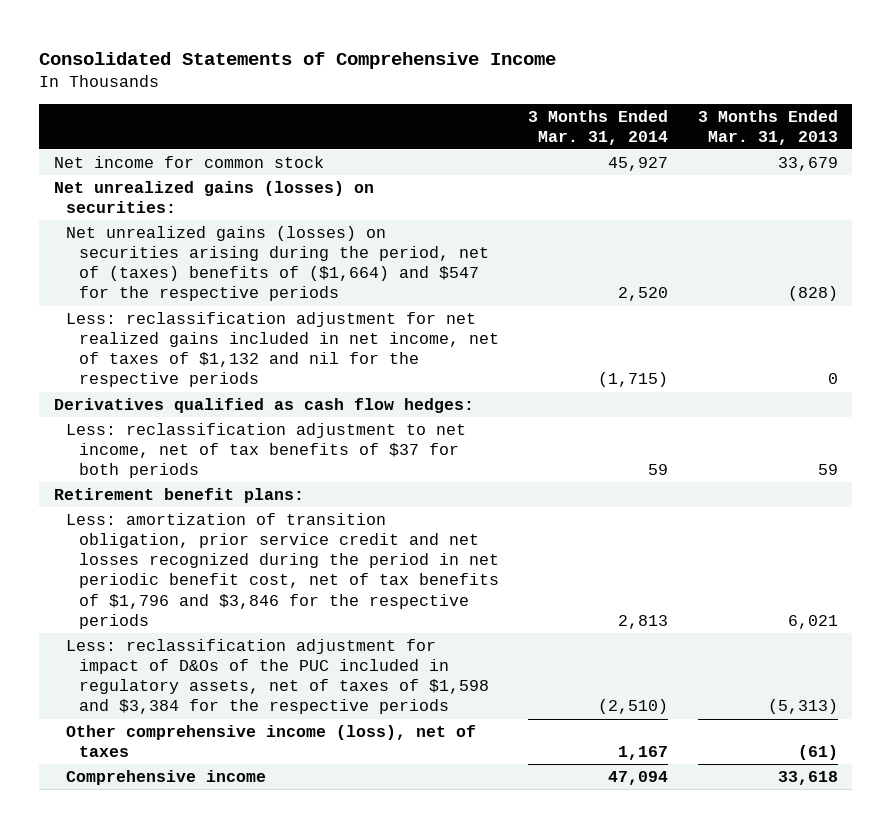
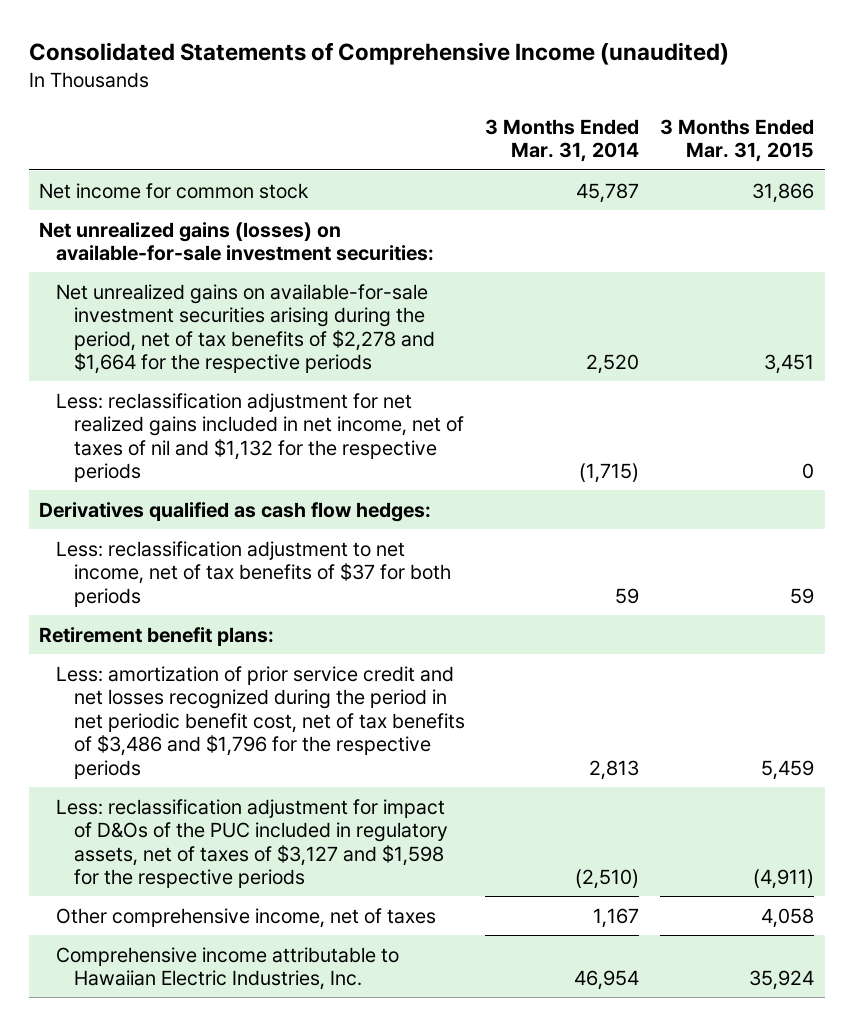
- Consolidated Statements of Comprehensive Income
+ Consolidated Statements of Comprehensive Income (unaudited)
- | 3 Months Ended Mar. 31, 2014 | 3 Months Ended Mar. 31, 2013
+ | 3 Months Ended Mar. 31, 2014 | 3 Months Ended Mar. 31, 2015
- Net income for common stock | 45,927 | 33,679
- Net unrealized gains (losses) on securities:
- Net unrealized gains (losses) on securities arising during the period, net of (taxes) benefits of ($1,664) and $547 for the respective periods | 2,520 | (828)
- Less: reclassification adjustment for net realized gains included in net income, net of taxes of $1,132 and nil for the respective periods | (1,715) | 0
+ Net income for common stock | 45,787 | 31,866
+ Net unrealized gains (losses) on available-for-sale investment securities:
+ Net unrealized gains on available-for-sale investment securities arising during the period, net of tax benefits of $2,278 and $1,664 for the respective periods | 2,520 | 3,451
+ Less: reclassification adjustment for net realized gains included in net income, net of taxes of nil and $1,132 for the respective periods | (1,715) | 0
- Less: amortization of transition obligation, prior service credit and net losses recognized during the period in net periodic benefit cost, net of tax benefits of $1,796 and $3,846 for the respective periods | 2,813 | 6,021
- Less: reclassification adjustment for impact of D&Os of the PUC included in regulatory assets, net of taxes of $1,598 and $3,384 for the respective periods | (2,510) | (5,313)
- Other comprehensive income (loss), net of taxes | 1,167 | (61)
- Comprehensive income | 47,094 | 33,618
+ Less: amortization of prior service credit and net losses recognized during the period in net periodic benefit cost, net of tax benefits of $3,486 and $1,796 for the respective periods | 2,813 | 5,459
+ Less: reclassification adjustment for impact of D&Os of the PUC included in regulatory assets, net of taxes of $3,127 and $1,598 for the respective periods | (2,510) | (4,911)
+ Other comprehensive income, net of taxes | 1,167 | 4,058
+ Comprehensive income attributable to Hawaiian Electric Industries, Inc. | 46,954 | 35,924

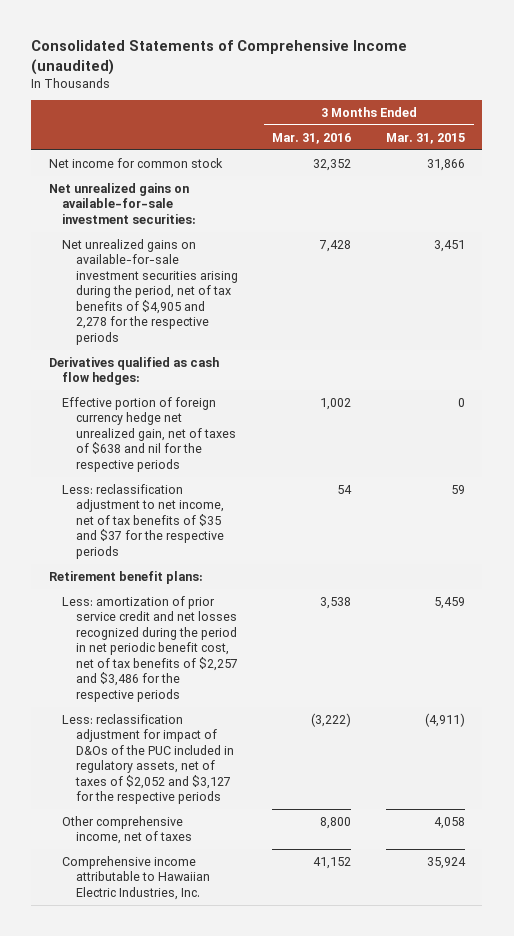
- | 3 Months Ended Mar. 31, 2014 | 3 Months Ended Mar. 31, 2015
+ | 3 Months Ended Mar. 31, 2016 | 3 Months Ended Mar. 31, 2015
- Net unrealized gains (losses) on available-for-sale investment securities:
- Net unrealized gains on available-for-sale investment securities arising during the period, net of tax benefits of $2,278 and $1,664 for the respective periods | 2,520 | 3,451
- Less: reclassification adjustment for net realized gains included in net income, net of taxes of nil and $1,132 for the respective periods | (1,715) | 0
+ Net unrealized gains on available-for-sale investment securities:
+ Net unrealized gains on available-for-sale investment securities arising during the period, net of tax benefits of $4,905 and 2,278 for the respective periods | 7,428 | 3,451
- Less: reclassification adjustment to net income, net of tax benefits of $37 for both periods | 59 | 59
+ Effective portion of foreign currency hedge net unrealized gain, net of taxes of $638 and nil for the respective periods | 1,002 | 0
+ Less: reclassification adjustment to net income, net of tax benefits of $35 and $37 for the respective periods | 54 | 59
- Less: amortization of prior service credit and net losses recognized during the period in net periodic benefit cost, net of tax benefits of $3,486 and $1,796 for the respective periods | 2,813 | 5,459
- Less: reclassification adjustment for impact of D&Os of the PUC included in regulatory assets, net of taxes of $3,127 and $1,598 for the respective periods | (2,510) | (4,911)
+ Less: amortization of prior service credit and net losses recognized during the period in net periodic benefit cost, net of tax benefits of $2,257 and $3,486 for the respective periods | 3,538 | 5,459
+ Less: reclassification adjustment for impact of D&Os of the PUC included in regulatory assets, net of taxes of $2,052 and $3,127 for the respective periods | (3,222) | (4,911)

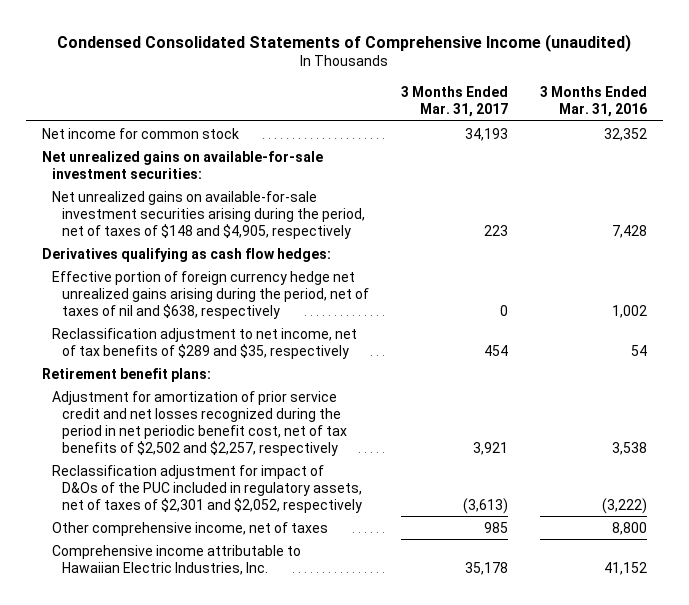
- Consolidated Statements of Comprehensive Income (unaudited)
+ Condensed Consolidated Statements of Comprehensive Income (unaudited)
- | 3 Months Ended Mar. 31, 2016 | 3 Months Ended Mar. 31, 2015
+ | 3 Months Ended Mar. 31, 2017 | 3 Months Ended Mar. 31, 2016
- Net unrealized gains on available-for-sale investment securities arising during the period, net of tax benefits of $4,905 and 2,278 for the respective periods | 7,428 | 3,451
- Derivatives qualified as cash flow hedges:
- Effective portion of foreign currency hedge net unrealized gain, net of taxes of $638 and nil for the respective periods | 1,002 | 0
- Less: reclassification adjustment to net income, net of tax benefits of $35 and $37 for the respective periods | 54 | 59
+ Net unrealized gains on available-for-sale investment securities arising during the period, net of taxes of $148 and $4,905, respectively | 223 | 7,428
+ Derivatives qualifying as cash flow hedges:
+ Effective portion of foreign currency hedge net unrealized gains arising during the period, net of taxes of nil and $638, respectively | 0 | 1,002
+ Reclassification adjustment to net income, net of tax benefits of $289 and $35, respectively | 454 | 54
- Less: amortization of prior service credit and net losses recognized during the period in net periodic benefit cost, net of tax benefits of $2,257 and $3,486 for the respective periods | 3,538 | 5,459
- Less: reclassification adjustment for impact of D&Os of the PUC included in regulatory assets, net of taxes of $2,052 and $3,127 for the respective periods | (3,222) | (4,911)
+ Adjustment for amortization of prior service credit and net losses recognized during the period in net periodic benefit cost, net of tax benefits of $2,502 and $2,257, respectively | 3,921 | 3,538
+ Reclassification adjustment for impact of D&Os of the PUC included in regulatory assets, net of taxes of $2,301 and $2,052, respectively | (3,613) | (3,222)

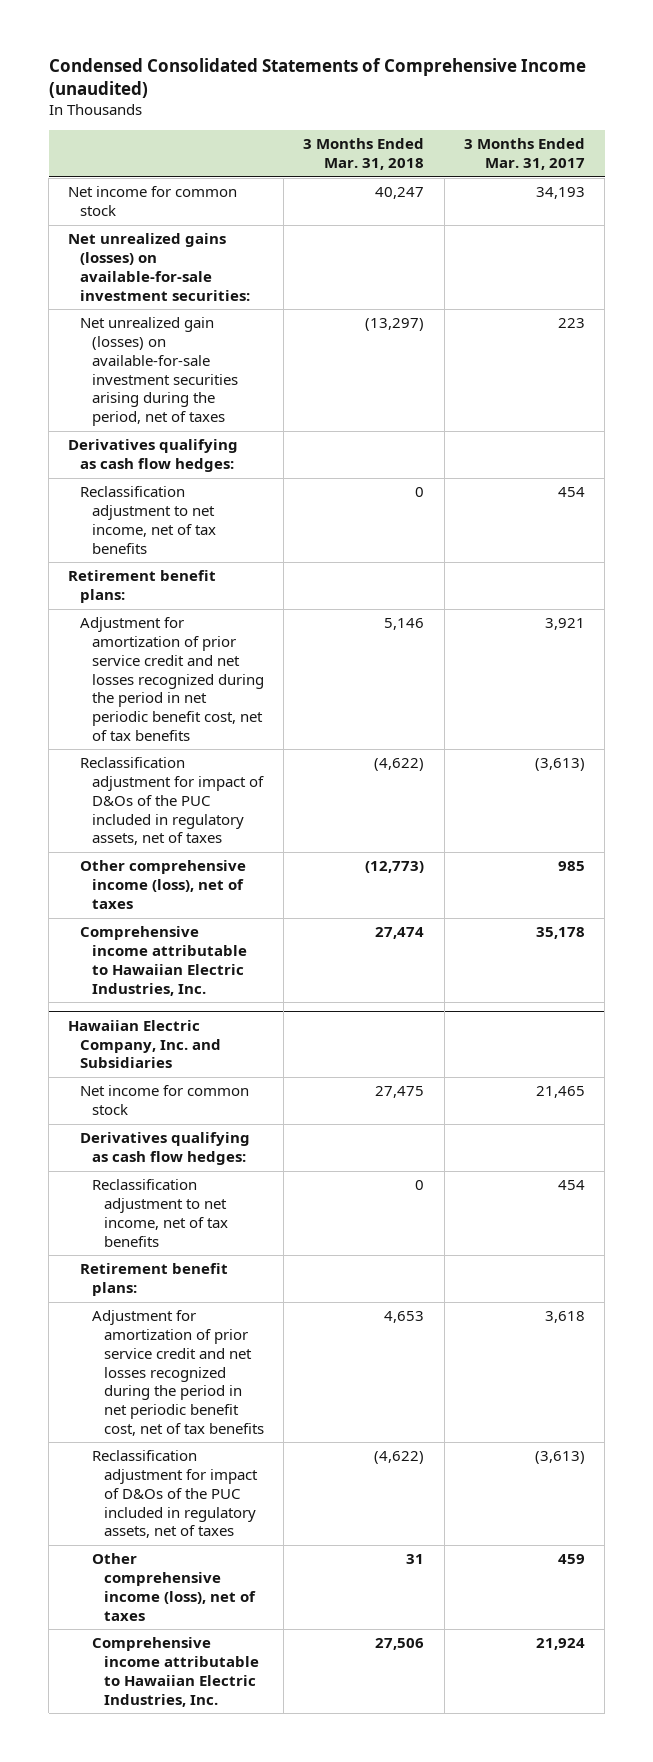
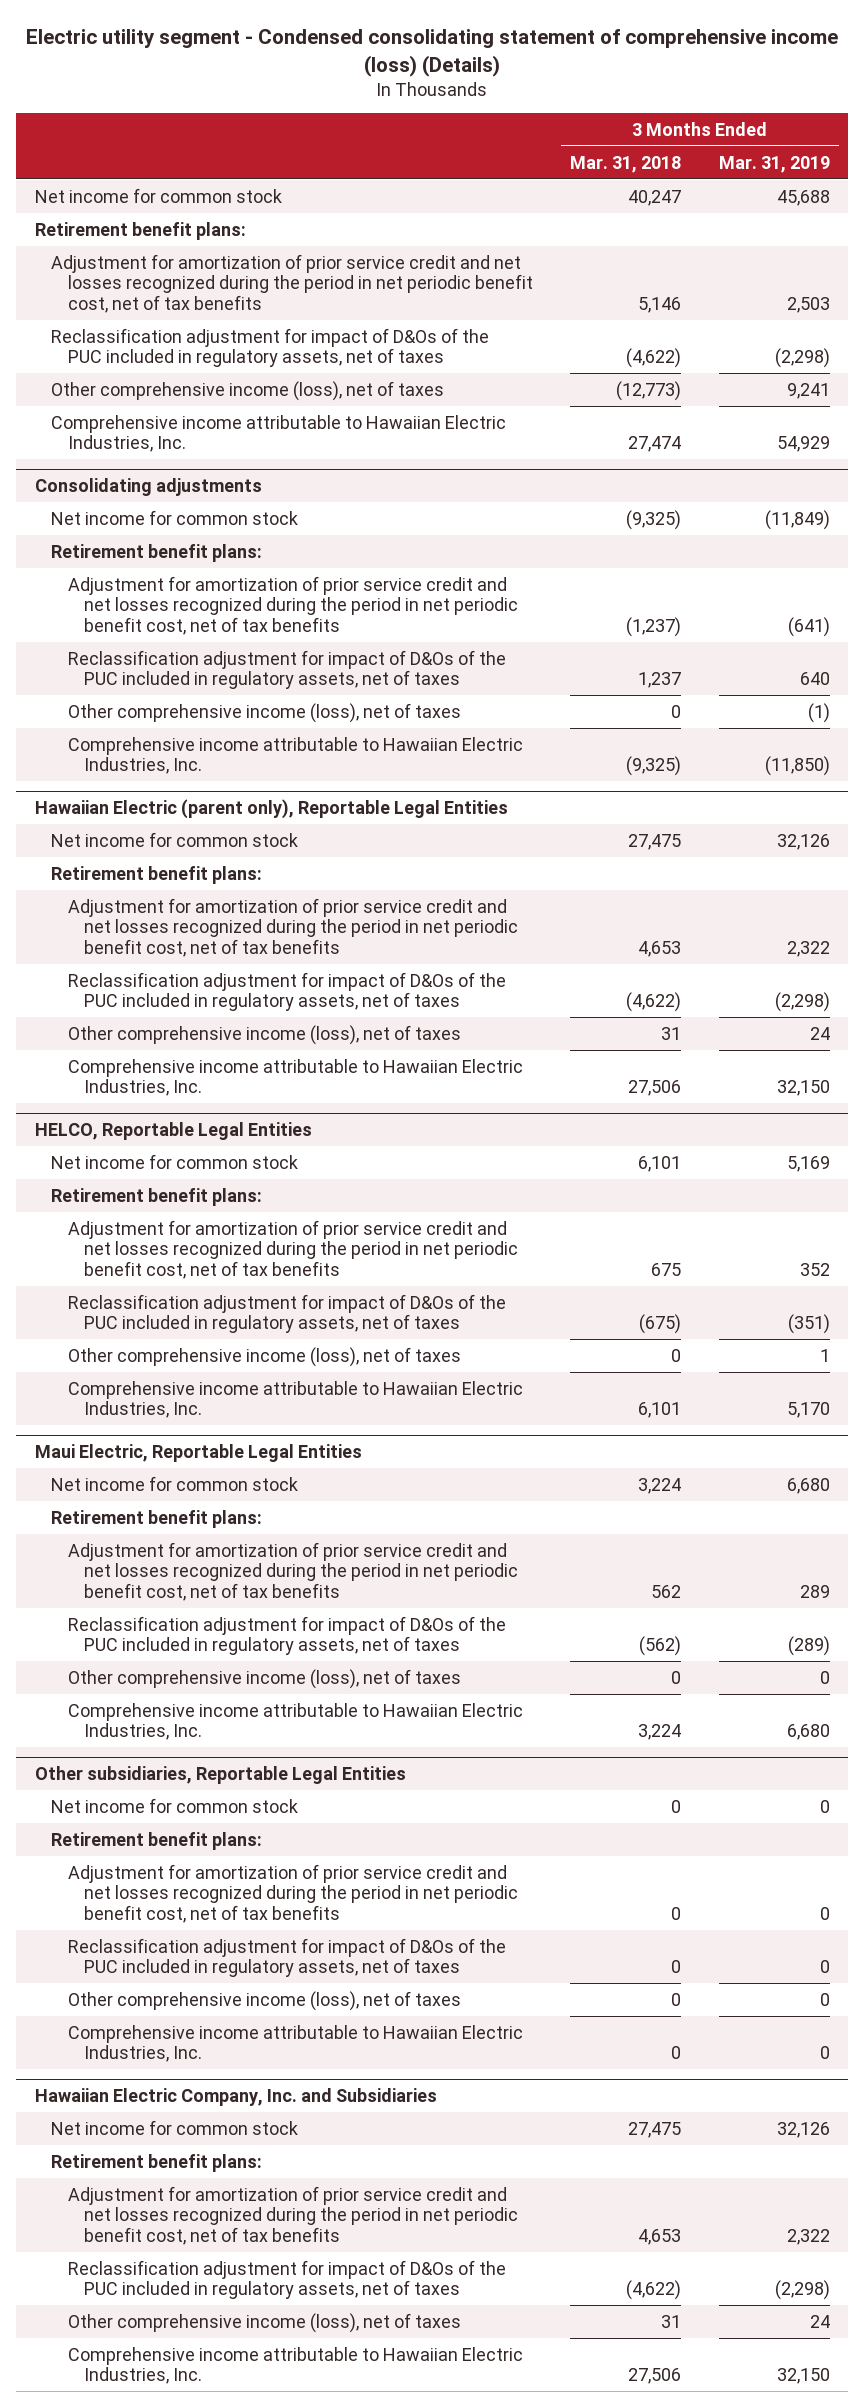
- Condensed Consolidated Statements of Comprehensive Income (unaudited)
+ Electric utility segment - Condensed consolidating statement of comprehensive income (loss) (Details)
- | 3 Months Ended Mar. 31, 2018 | 3 Months Ended Mar. 31, 2017
+ | 3 Months Ended Mar. 31, 2018 | 3 Months Ended Mar. 31, 2019
- Net unrealized gains (losses) on available-for-sale investment securities:
- Net unrealized gain (losses) on available-for-sale investment securities arising during the period, net of taxes | (13,297) | 223
- Derivatives qualifying as cash flow hedges:
- Reclassification adjustment to net income, net of tax benefits | 0 | 454
+ Consolidating adjustments
+ Net income for common stock | (9,325) | (11,849)
+ Retirement benefit plans:
+ Adjustment for amortization of prior service credit and net losses recognized during the period in net periodic benefit cost, net of tax benefits | (1,237) | (641)
+ Reclassification adjustment for impact of D&Os of the PUC included in regulatory assets, net of taxes | 1,237 | 640
+ Other comprehensive income (loss), net of taxes | 0 | (1)
+ Comprehensive income attributable to Hawaiian Electric Industries, Inc. | (9,325) | (11,850)
+ Hawaiian Electric (parent only), Reportable Legal Entities
+ Net income for common stock | 27,475 | 32,126
+ Retirement benefit plans:
+ Adjustment for amortization of prior service credit and net losses recognized during the period in net periodic benefit cost, net of tax benefits | 4,653 | 2,322
+ Reclassification adjustment for impact of D&Os of the PUC included in regulatory assets, net of taxes | (4,622) | (2,298)
+ Other comprehensive income (loss), net of taxes | 31 | 24
+ Comprehensive income attributable to Hawaiian Electric Industries, Inc. | 27,506 | 32,150
+ HELCO, Reportable Legal Entities
+ Net income for common stock | 6,101 | 5,169
+ Retirement benefit plans:
+ Adjustment for amortization of prior service credit and net losses recognized during the period in net periodic benefit cost, net of tax benefits | 675 | 352
+ Reclassification adjustment for impact of D&Os of the PUC included in regulatory assets, net of taxes | (675) | (351)
+ Other comprehensive income (loss), net of taxes | 0 | 1
+ Comprehensive income attributable to Hawaiian Electric Industries, Inc. | 6,101 | 5,170
+ Maui Electric, Reportable Legal Entities
+ Net income for common stock | 3,224 | 6,680
+ Retirement benefit plans:
+ Adjustment for amortization of prior service credit and net losses recognized during the period in net periodic benefit cost, net of tax benefits | 562 | 289
+ Reclassification adjustment for impact of D&Os of the PUC included in regulatory assets, net of taxes | (562) | (289)
+ Other comprehensive income (loss), net of taxes | 0 | 0
+ Comprehensive income attributable to Hawaiian Electric Industries, Inc. | 3,224 | 6,680
+ Other subsidiaries, Reportable Legal Entities
+ Net income for common stock | 0 | 0
+ Retirement benefit plans:
+ Adjustment for amortization of prior service credit and net losses recognized during the period in net periodic benefit cost, net of tax benefits | 0 | 0
+ Reclassification adjustment for impact of D&Os of the PUC included in regulatory assets, net of taxes | 0 | 0
+ Other comprehensive income (loss), net of taxes | 0 | 0
+ Comprehensive income attributable to Hawaiian Electric Industries, Inc. | 0 | 0
@ Hawaiian Electric Company, Inc. and Subsidiaries
- Derivatives qualifying as cash flow hedges:
- Reclassification adjustment to net income, net of tax benefits | 0 | 454

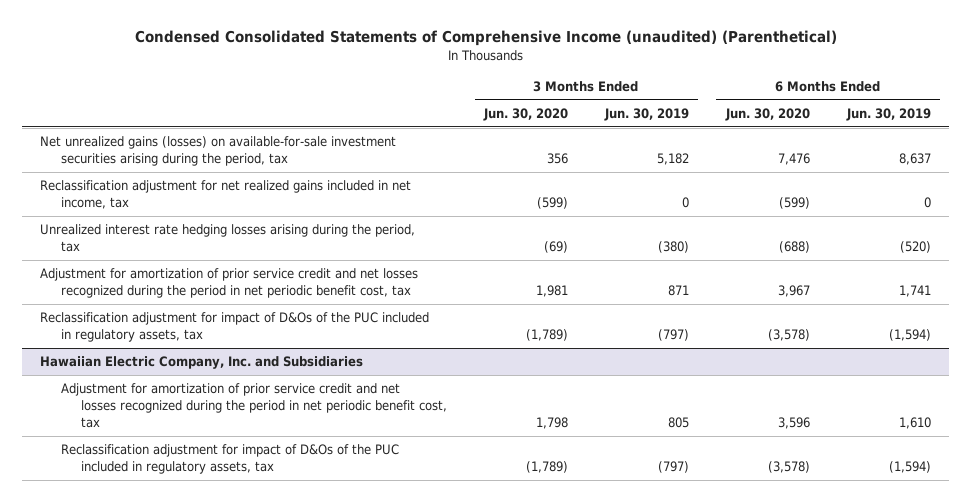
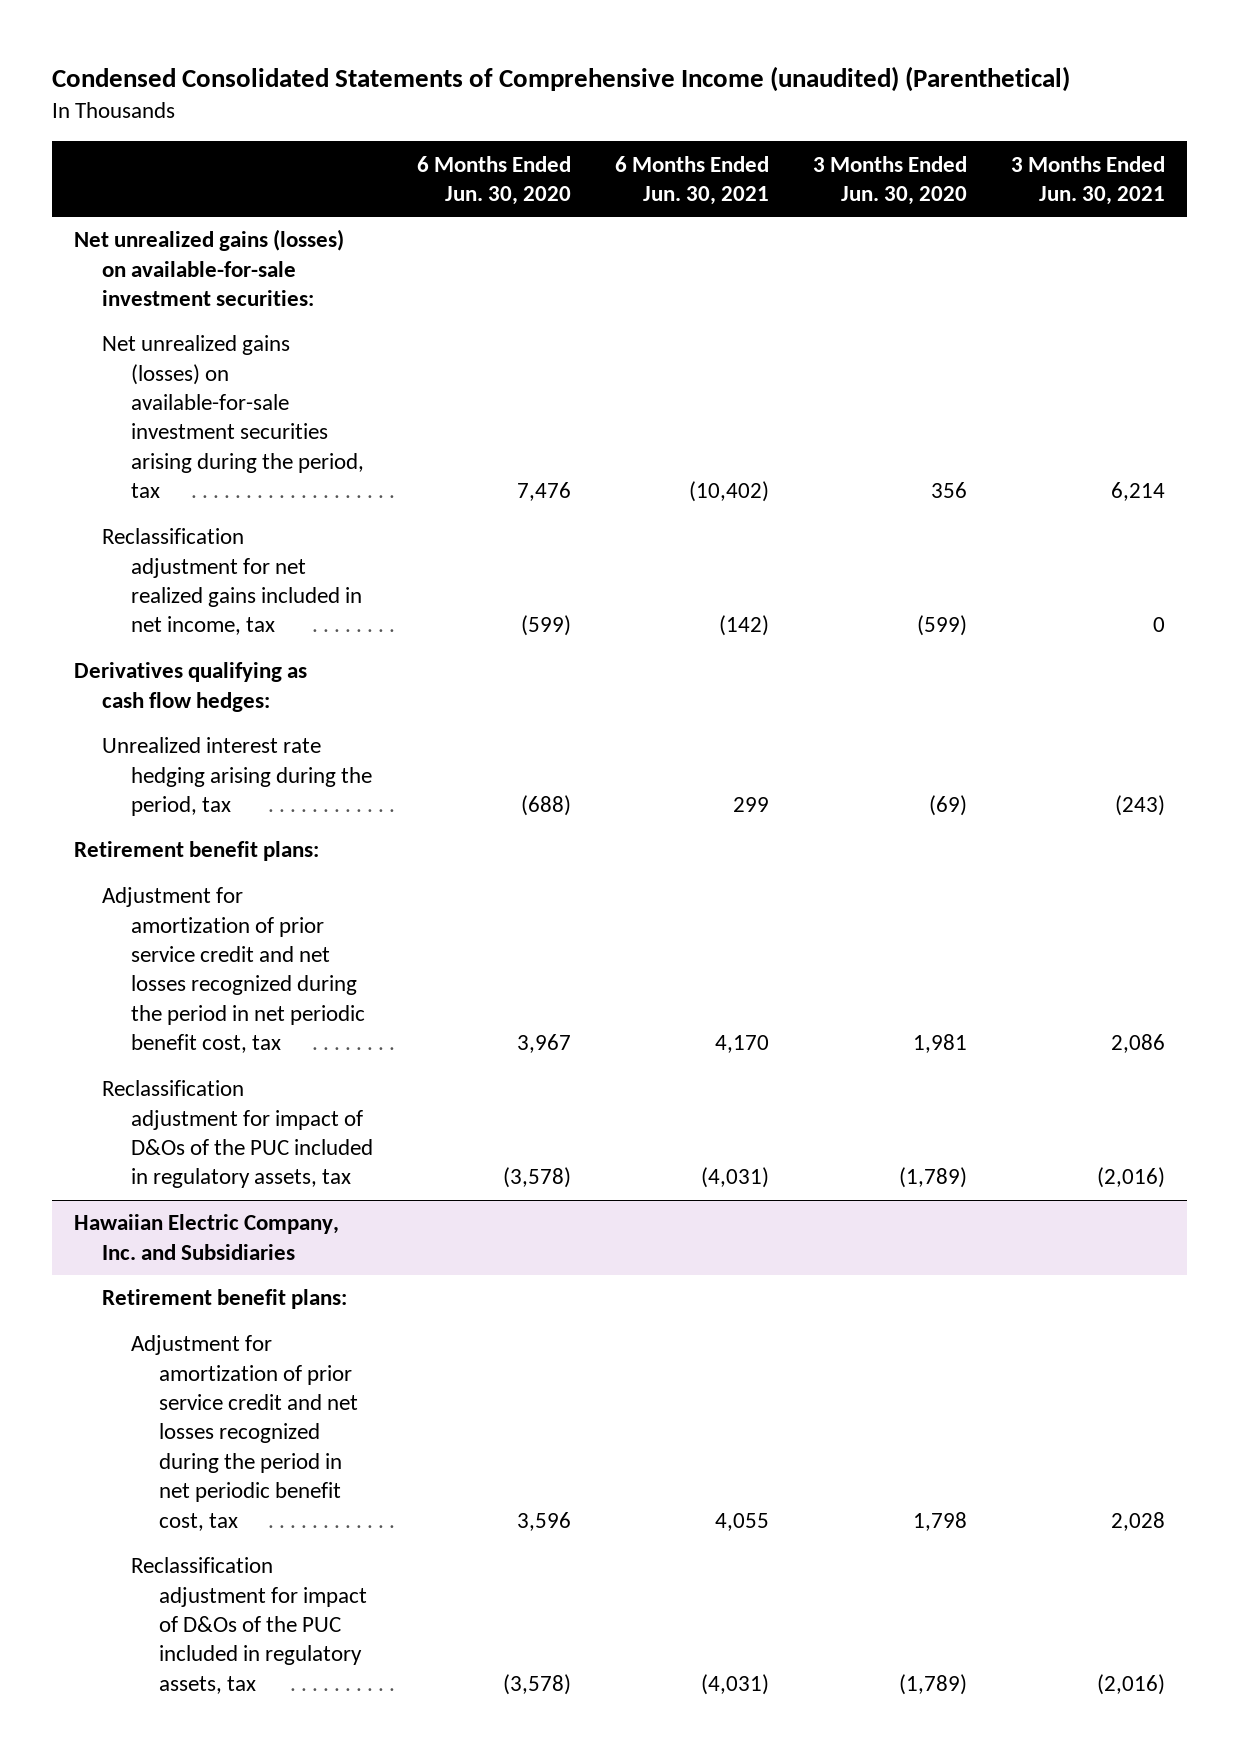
- | 3 Months Ended Jun. 30, 2020 | 3 Months Ended Jun. 30, 2019 | 6 Months Ended Jun. 30, 2020 | 6 Months Ended Jun. 30, 2019
+ | 6 Months Ended Jun. 30, 2020 | 6 Months Ended Jun. 30, 2021 | 3 Months Ended Jun. 30, 2020 | 3 Months Ended Jun. 30, 2021
+ Net unrealized gains (losses) on available-for-sale investment securities:
- Unrealized interest rate hedging losses arising during the period, tax | (69) | (380) | (688) | (520)
+ Derivatives qualifying as cash flow hedges:
+ Unrealized interest rate hedging arising during the period, tax | (688) | 299 | (69) | (243)
+ Retirement benefit plans:
@ Hawaiian Electric Company, Inc. and Subsidiaries
+ Retirement benefit plans:

